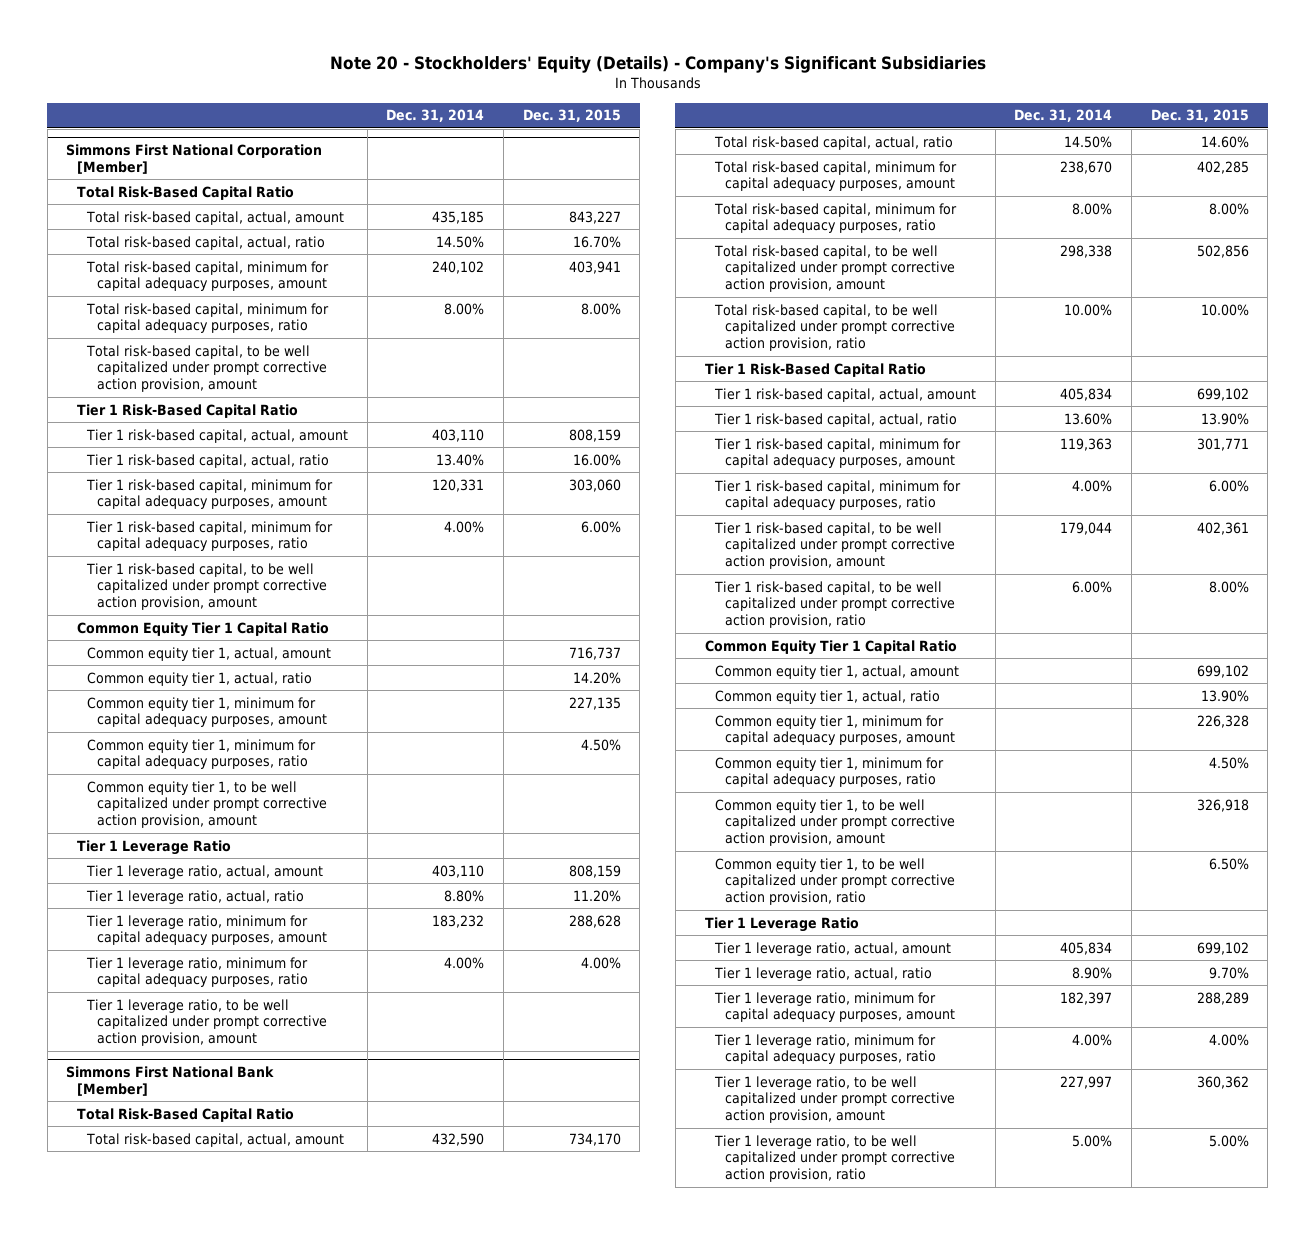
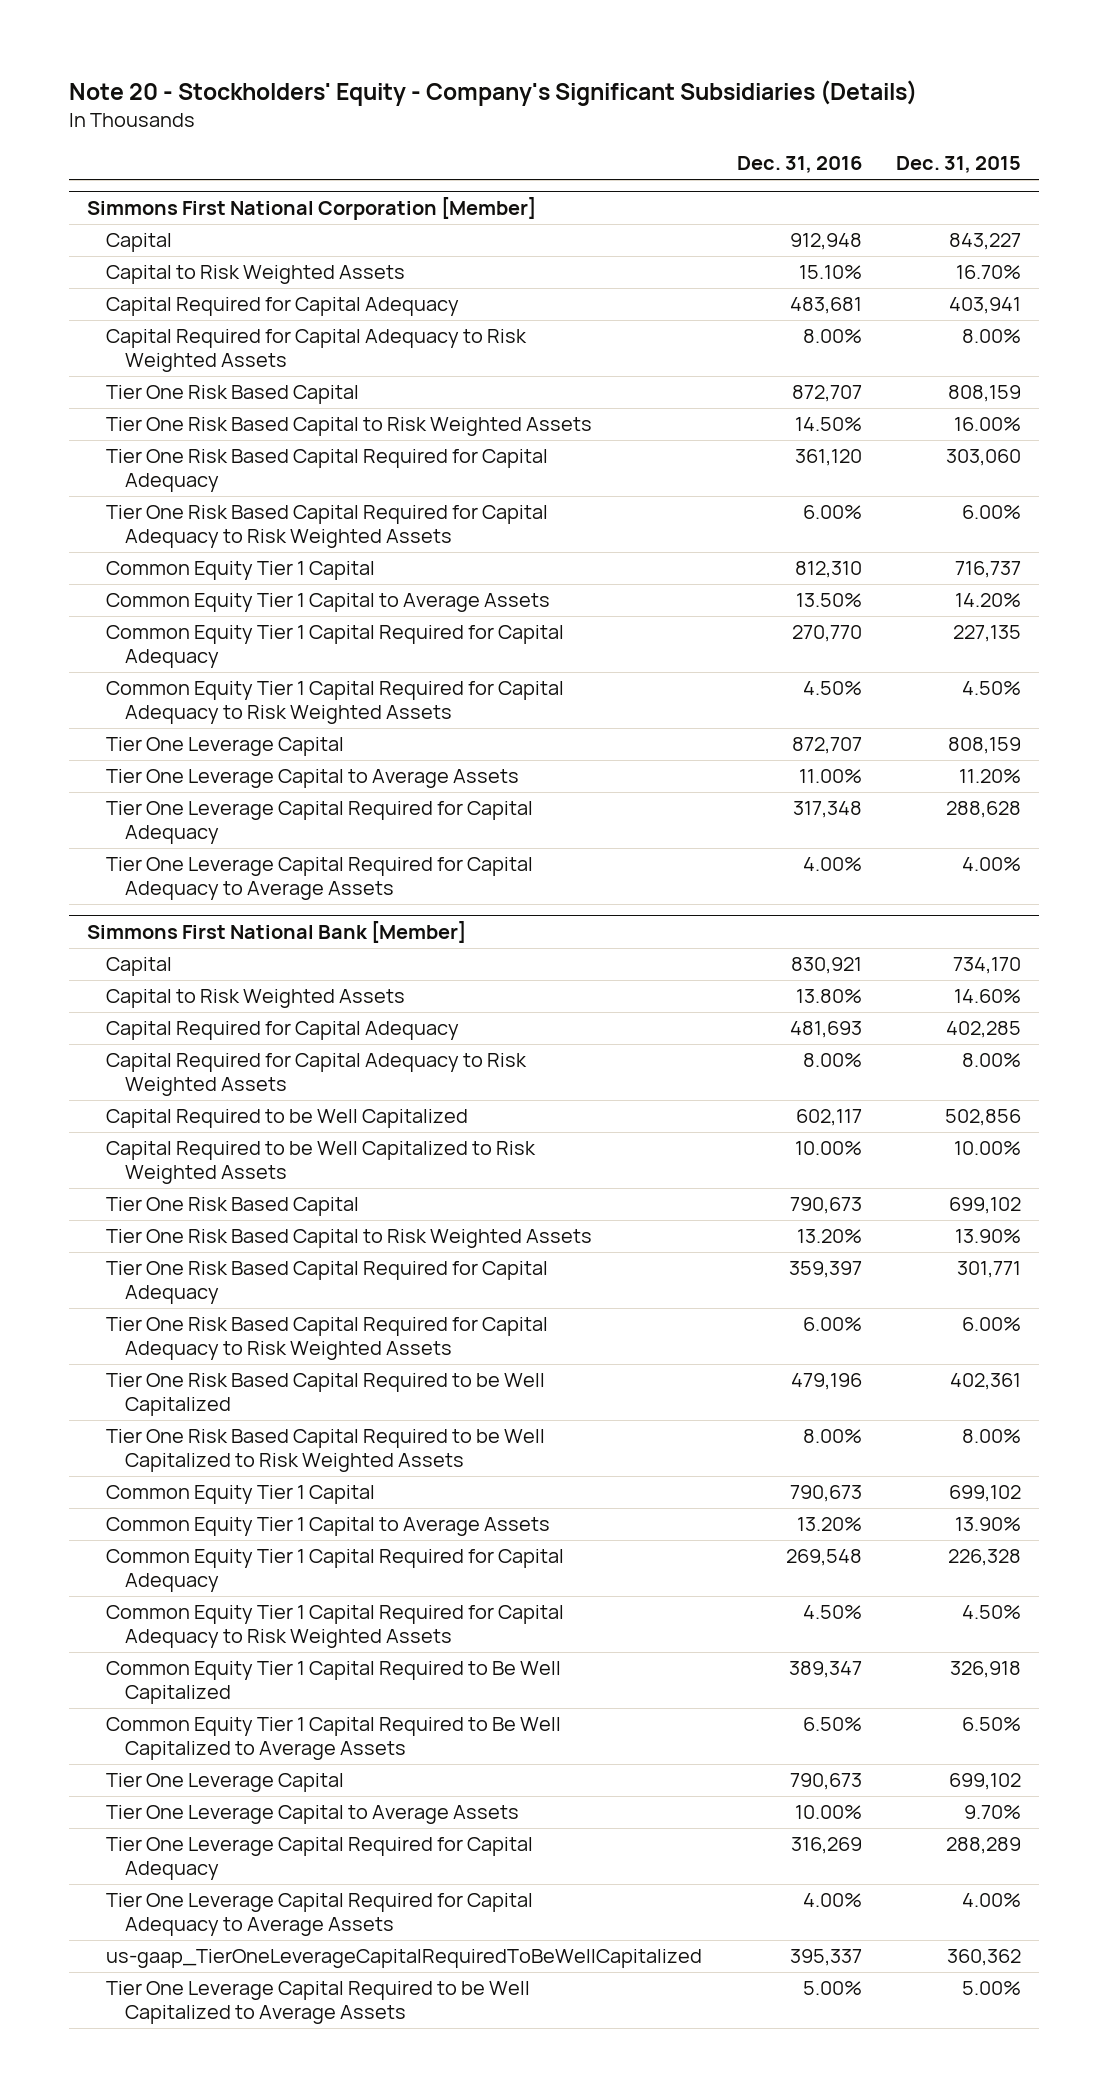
- Note 20 - Stockholders' Equity (Details) - Company's Significant Subsidiaries
+ Note 20 - Stockholders' Equity - Company's Significant Subsidiaries (Details)
- | Dec. 31, 2014 | Dec. 31, 2015
+ | Dec. 31, 2016 | Dec. 31, 2015
@ Simmons First National Corporation [Member]
- Total Risk-Based Capital Ratio
- Total risk-based capital, actual, amount | 435,185 | 843,227
- Total risk-based capital, actual, ratio | 14.50% | 16.70%
- Total risk-based capital, minimum for capital adequacy purposes, amount | 240,102 | 403,941
- Total risk-based capital, minimum for capital adequacy purposes, ratio | 8.00% | 8.00%
- Total risk-based capital, to be well capitalized under prompt corrective action provision, amount
- Tier 1 Risk-Based Capital Ratio
- Tier 1 risk-based capital, actual, amount | 403,110 | 808,159
- Tier 1 risk-based capital, actual, ratio | 13.40% | 16.00%
- Tier 1 risk-based capital, minimum for capital adequacy purposes, amount | 120,331 | 303,060
- Tier 1 risk-based capital, minimum for capital adequacy purposes, ratio | 4.00% | 6.00%
- Tier 1 risk-based capital, to be well capitalized under prompt corrective action provision, amount
- Common Equity Tier 1 Capital Ratio
- Common equity tier 1, actual, amount | | 716,737
- Common equity tier 1, actual, ratio | | 14.20%
- Common equity tier 1, minimum for capital adequacy purposes, amount | | 227,135
- Common equity tier 1, minimum for capital adequacy purposes, ratio | | 4.50%
- Common equity tier 1, to be well capitalized under prompt corrective action provision, amount
- Tier 1 Leverage Ratio
- Tier 1 leverage ratio, actual, amount | 403,110 | 808,159
- Tier 1 leverage ratio, actual, ratio | 8.80% | 11.20%
- Tier 1 leverage ratio, minimum for capital adequacy purposes, amount | 183,232 | 288,628
- Tier 1 leverage ratio, minimum for capital adequacy purposes, ratio | 4.00% | 4.00%
- Tier 1 leverage ratio, to be well capitalized under prompt corrective action provision, amount
+ Capital | 912,948 | 843,227
+ Capital to Risk Weighted Assets | 15.10% | 16.70%
+ Capital Required for Capital Adequacy | 483,681 | 403,941
+ Capital Required for Capital Adequacy to Risk Weighted Assets | 8.00% | 8.00%
+ Tier One Risk Based Capital | 872,707 | 808,159
+ Tier One Risk Based Capital to Risk Weighted Assets | 14.50% | 16.00%
+ Tier One Risk Based Capital Required for Capital Adequacy | 361,120 | 303,060
+ Tier One Risk Based Capital Required for Capital Adequacy to Risk Weighted Assets | 6.00% | 6.00%
+ Common Equity Tier 1 Capital | 812,310 | 716,737
+ Common Equity Tier 1 Capital to Average Assets | 13.50% | 14.20%
+ Common Equity Tier 1 Capital Required for Capital Adequacy | 270,770 | 227,135
+ Common Equity Tier 1 Capital Required for Capital Adequacy to Risk Weighted Assets | 4.50% | 4.50%
+ Tier One Leverage Capital | 872,707 | 808,159
+ Tier One Leverage Capital to Average Assets | 11.00% | 11.20%
+ Tier One Leverage Capital Required for Capital Adequacy | 317,348 | 288,628
+ Tier One Leverage Capital Required for Capital Adequacy to Average Assets | 4.00% | 4.00%
@ Simmons First National Bank [Member]
- Total Risk-Based Capital Ratio
- Total risk-based capital, actual, amount | 432,590 | 734,170
- Total risk-based capital, actual, ratio | 14.50% | 14.60%
- Total risk-based capital, minimum for capital adequacy purposes, amount | 238,670 | 402,285
- Total risk-based capital, minimum for capital adequacy purposes, ratio | 8.00% | 8.00%
- Total risk-based capital, to be well capitalized under prompt corrective action provision, amount | 298,338 | 502,856
- Total risk-based capital, to be well capitalized under prompt corrective action provision, ratio | 10.00% | 10.00%
- Tier 1 Risk-Based Capital Ratio
- Tier 1 risk-based capital, actual, amount | 405,834 | 699,102
- Tier 1 risk-based capital, actual, ratio | 13.60% | 13.90%
- Tier 1 risk-based capital, minimum for capital adequacy purposes, amount | 119,363 | 301,771
- Tier 1 risk-based capital, minimum for capital adequacy purposes, ratio | 4.00% | 6.00%
- Tier 1 risk-based capital, to be well capitalized under prompt corrective action provision, amount | 179,044 | 402,361
- Tier 1 risk-based capital, to be well capitalized under prompt corrective action provision, ratio | 6.00% | 8.00%
- Common Equity Tier 1 Capital Ratio
- Common equity tier 1, actual, amount | | 699,102
- Common equity tier 1, actual, ratio | | 13.90%
- Common equity tier 1, minimum for capital adequacy purposes, amount | | 226,328
- Common equity tier 1, minimum for capital adequacy purposes, ratio | | 4.50%
- Common equity tier 1, to be well capitalized under prompt corrective action provision, amount | | 326,918
- Common equity tier 1, to be well capitalized under prompt corrective action provision, ratio | | 6.50%
- Tier 1 Leverage Ratio
- Tier 1 leverage ratio, actual, amount | 405,834 | 699,102
- Tier 1 leverage ratio, actual, ratio | 8.90% | 9.70%
- Tier 1 leverage ratio, minimum for capital adequacy purposes, amount | 182,397 | 288,289
- Tier 1 leverage ratio, minimum for capital adequacy purposes, ratio | 4.00% | 4.00%
- Tier 1 leverage ratio, to be well capitalized under prompt corrective action provision, amount | 227,997 | 360,362
- Tier 1 leverage ratio, to be well capitalized under prompt corrective action provision, ratio | 5.00% | 5.00%
+ Capital | 830,921 | 734,170
+ Capital to Risk Weighted Assets | 13.80% | 14.60%
+ Capital Required for Capital Adequacy | 481,693 | 402,285
+ Capital Required for Capital Adequacy to Risk Weighted Assets | 8.00% | 8.00%
+ Capital Required to be Well Capitalized | 602,117 | 502,856
+ Capital Required to be Well Capitalized to Risk Weighted Assets | 10.00% | 10.00%
+ Tier One Risk Based Capital | 790,673 | 699,102
+ Tier One Risk Based Capital to Risk Weighted Assets | 13.20% | 13.90%
+ Tier One Risk Based Capital Required for Capital Adequacy | 359,397 | 301,771
+ Tier One Risk Based Capital Required for Capital Adequacy to Risk Weighted Assets | 6.00% | 6.00%
+ Tier One Risk Based Capital Required to be Well Capitalized | 479,196 | 402,361
+ Tier One Risk Based Capital Required to be Well Capitalized to Risk Weighted Assets | 8.00% | 8.00%
+ Common Equity Tier 1 Capital | 790,673 | 699,102
+ Common Equity Tier 1 Capital to Average Assets | 13.20% | 13.90%
+ Common Equity Tier 1 Capital Required for Capital Adequacy | 269,548 | 226,328
+ Common Equity Tier 1 Capital Required for Capital Adequacy to Risk Weighted Assets | 4.50% | 4.50%
+ Common Equity Tier 1 Capital Required to Be Well Capitalized | 389,347 | 326,918
+ Common Equity Tier 1 Capital Required to Be Well Capitalized to Average Assets | 6.50% | 6.50%
+ Tier One Leverage Capital | 790,673 | 699,102
+ Tier One Leverage Capital to Average Assets | 10.00% | 9.70%
+ Tier One Leverage Capital Required for Capital Adequacy | 316,269 | 288,289
+ Tier One Leverage Capital Required for Capital Adequacy to Average Assets | 4.00% | 4.00%
+ us-gaap_TierOneLeverageCapitalRequiredToBeWellCapitalized | 395,337 | 360,362
+ Tier One Leverage Capital Required to be Well Capitalized to Average Assets | 5.00% | 5.00%

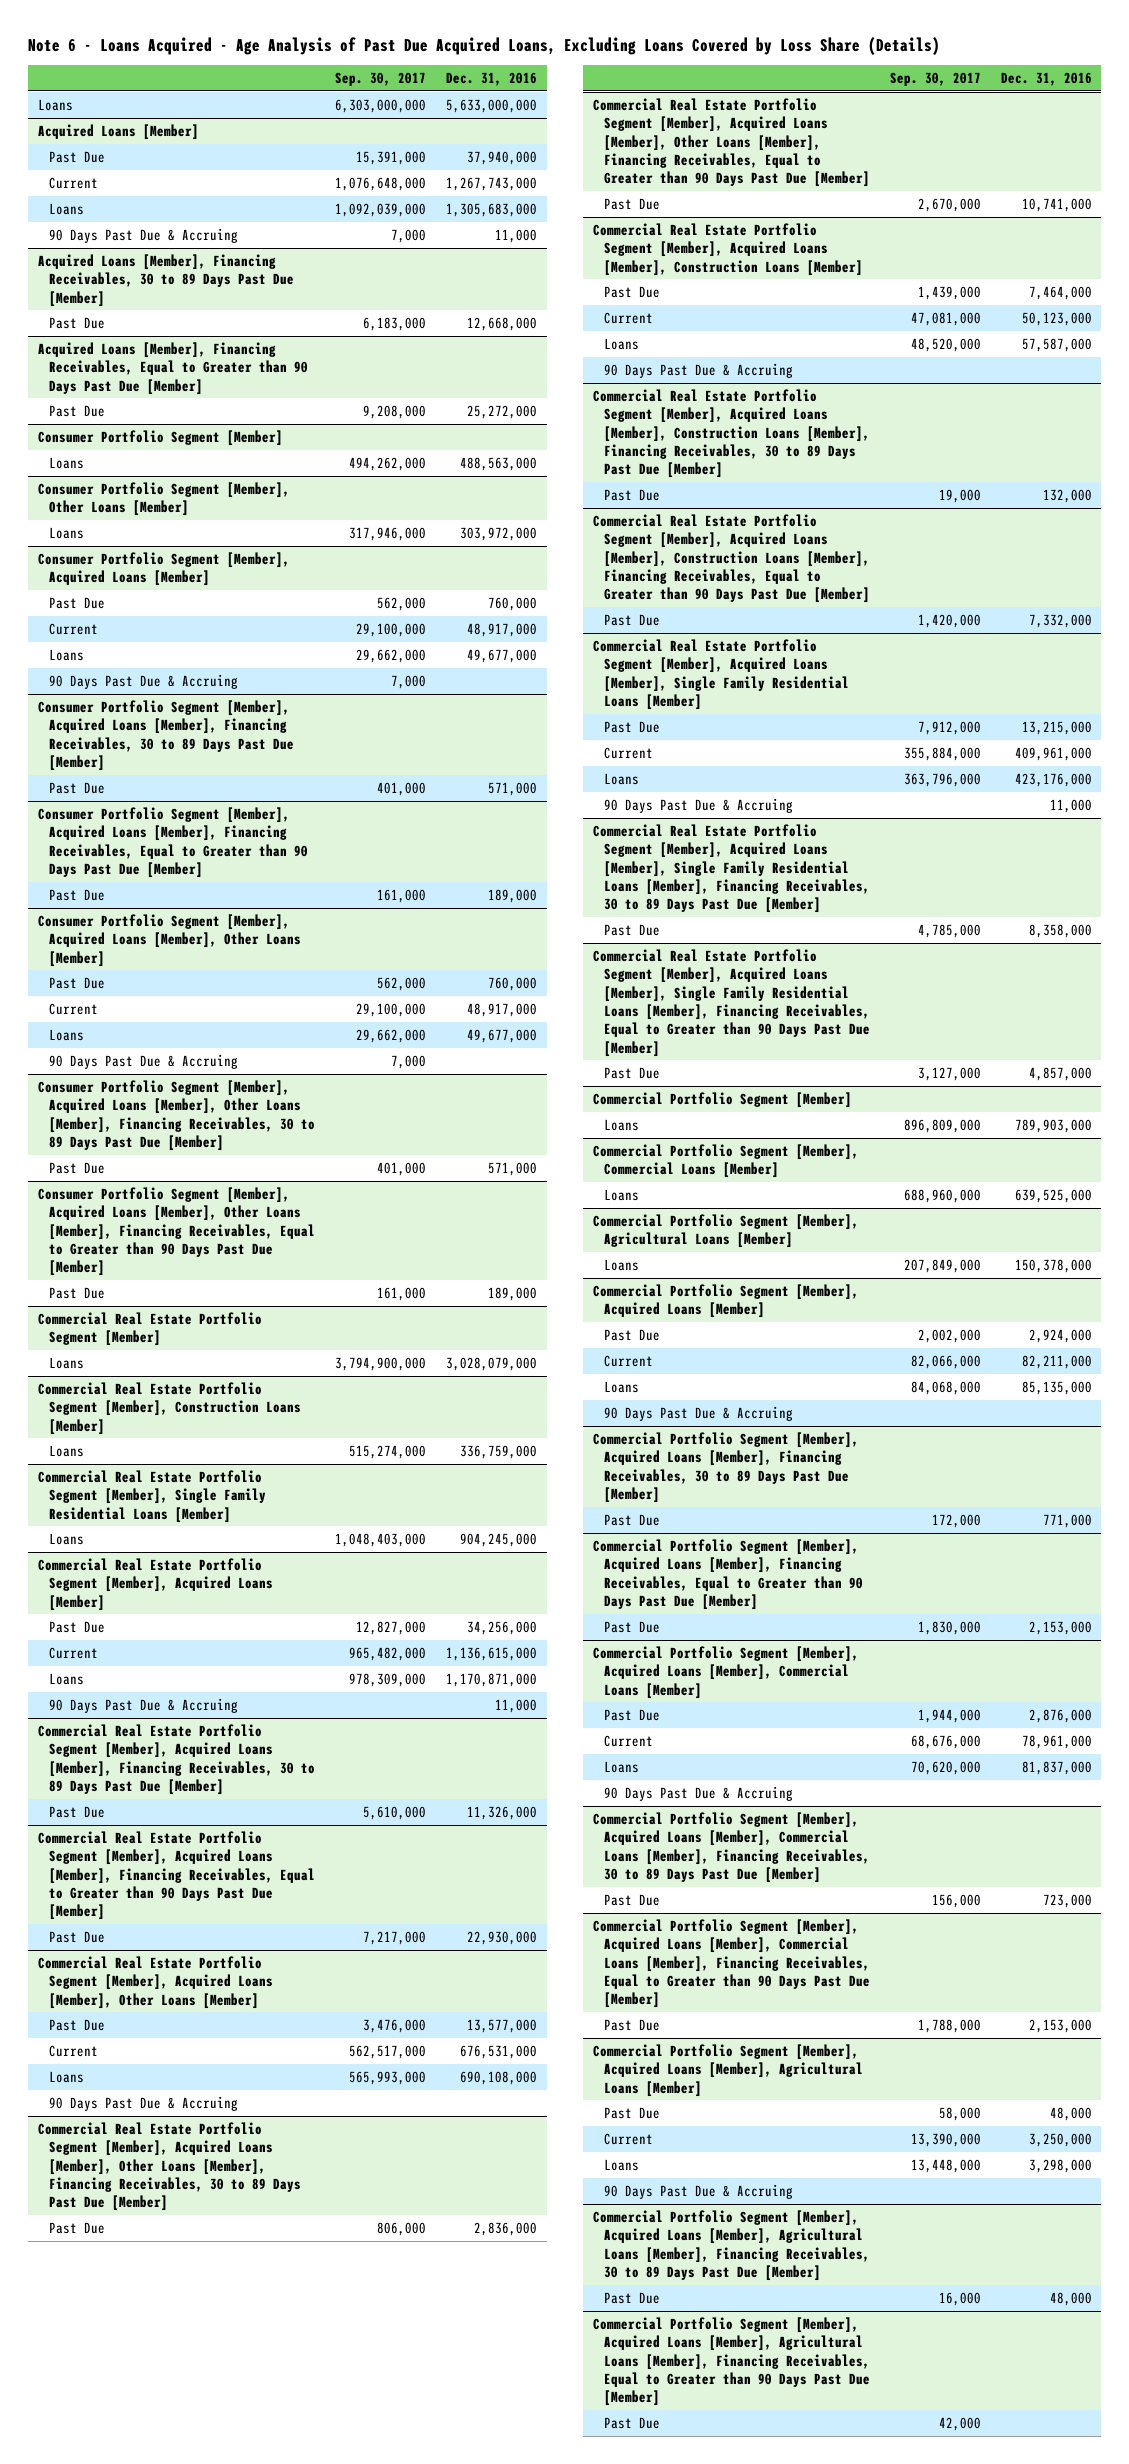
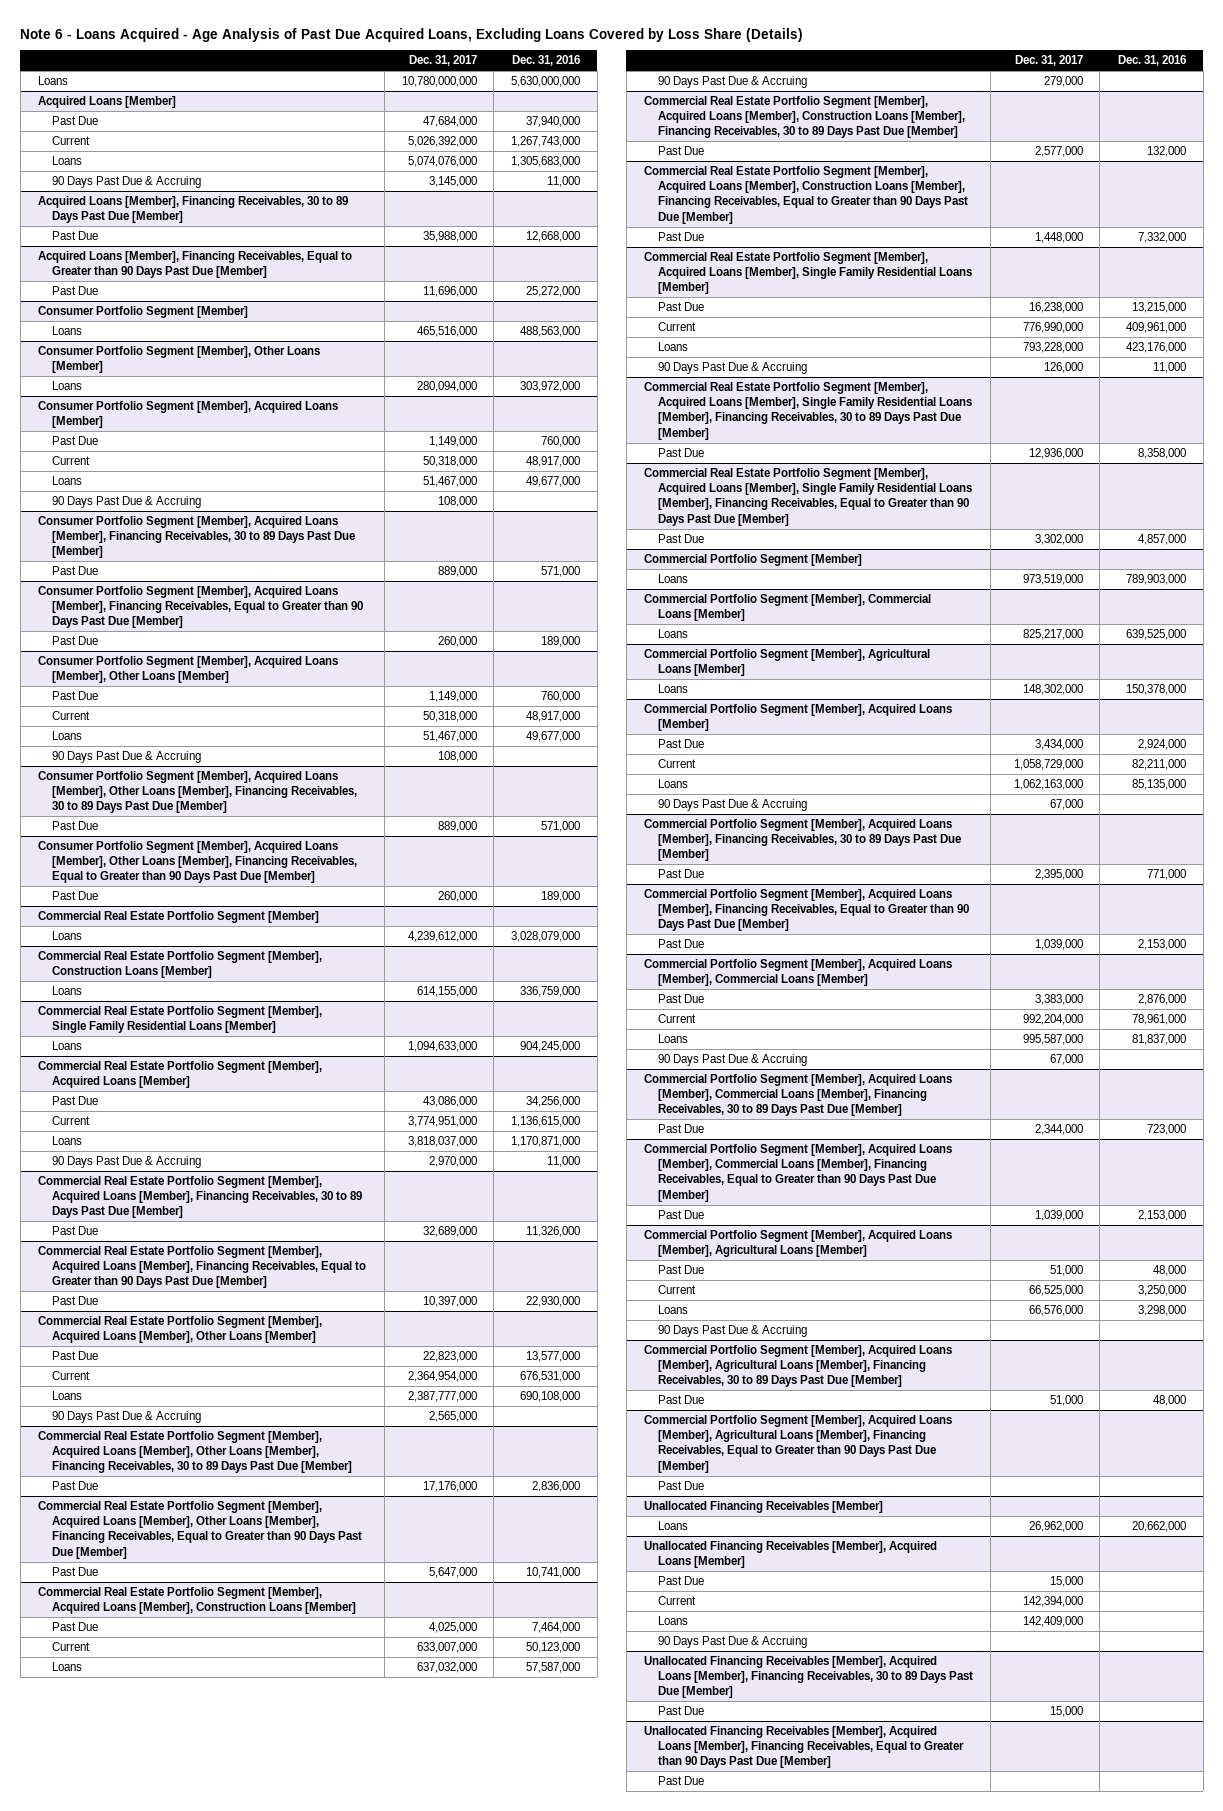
- | Sep. 30, 2017 | Dec. 31, 2016
+ | Dec. 31, 2017 | Dec. 31, 2016
- Loans | 6,303,000,000 | 5,633,000,000
+ Loans | 10,780,000,000 | 5,630,000,000
+ Unallocated Financing Receivables [Member]
+ Loans | 26,962,000 | 20,662,000
+ Unallocated Financing Receivables [Member], Acquired Loans [Member]
+ Past Due | 15,000 |
+ Current | 142,394,000 |
+ Loans | 142,409,000 |
+ 90 Days Past Due & Accruing
+ Unallocated Financing Receivables [Member], Acquired Loans [Member], Financing Receivables, 30 to 89 Days Past Due [Member]
+ Past Due | 15,000 |
+ Unallocated Financing Receivables [Member], Acquired Loans [Member], Financing Receivables, Equal to Greater than 90 Days Past Due [Member]
+ Past Due

